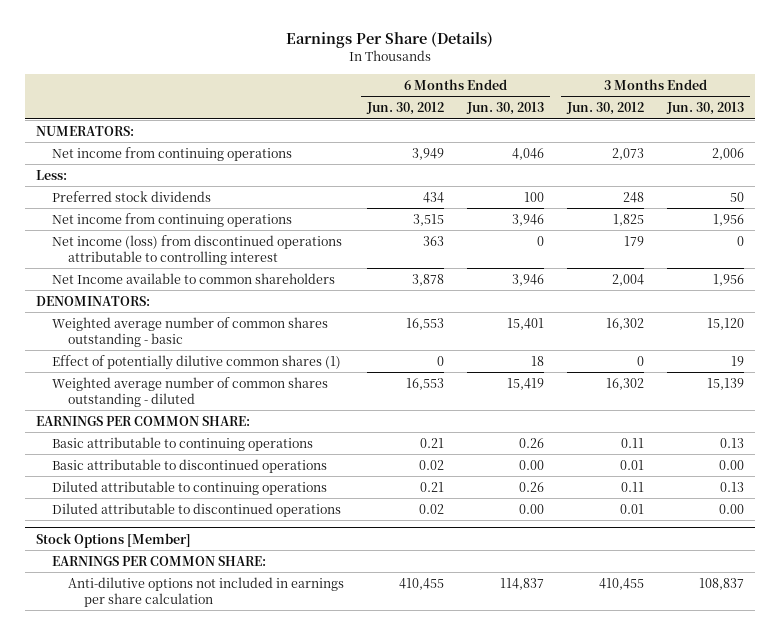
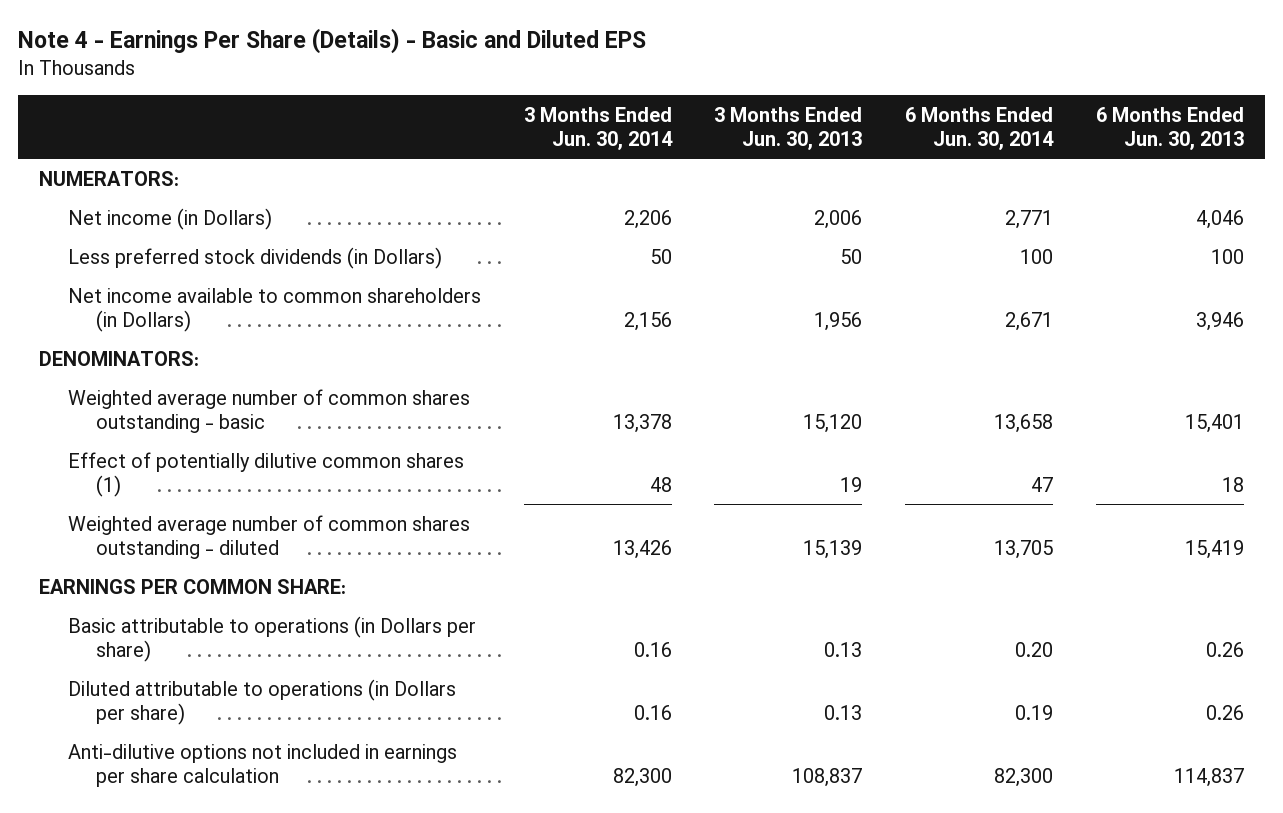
- Earnings Per Share (Details)
+ Note 4 - Earnings Per Share (Details) - Basic and Diluted EPS
- | 6 Months Ended Jun. 30, 2012 | 6 Months Ended Jun. 30, 2013 | 3 Months Ended Jun. 30, 2012 | 3 Months Ended Jun. 30, 2013
+ | 3 Months Ended Jun. 30, 2014 | 3 Months Ended Jun. 30, 2013 | 6 Months Ended Jun. 30, 2014 | 6 Months Ended Jun. 30, 2013
- Net income from continuing operations | 3,949 | 4,046 | 2,073 | 2,006
- Less:
- Preferred stock dividends | 434 | 100 | 248 | 50
- Net income from continuing operations | 3,515 | 3,946 | 1,825 | 1,956
- Net income (loss) from discontinued operations attributable to controlling interest | 363 | 0 | 179 | 0
- Net Income available to common shareholders | 3,878 | 3,946 | 2,004 | 1,956
+ Net income (in Dollars) | 2,206 | 2,006 | 2,771 | 4,046
+ Less preferred stock dividends (in Dollars) | 50 | 50 | 100 | 100
+ Net income available to common shareholders (in Dollars) | 2,156 | 1,956 | 2,671 | 3,946
- Basic attributable to continuing operations | 0.21 | 0.26 | 0.11 | 0.13
- Basic attributable to discontinued operations | 0.02 | 0.00 | 0.01 | 0.00
- Diluted attributable to continuing operations | 0.21 | 0.26 | 0.11 | 0.13
- Diluted attributable to discontinued operations | 0.02 | 0.00 | 0.01 | 0.00
- Stock Options [Member]
- EARNINGS PER COMMON SHARE:
+ Basic attributable to operations (in Dollars per share) | 0.16 | 0.13 | 0.20 | 0.26
+ Diluted attributable to operations (in Dollars per share) | 0.16 | 0.13 | 0.19 | 0.26

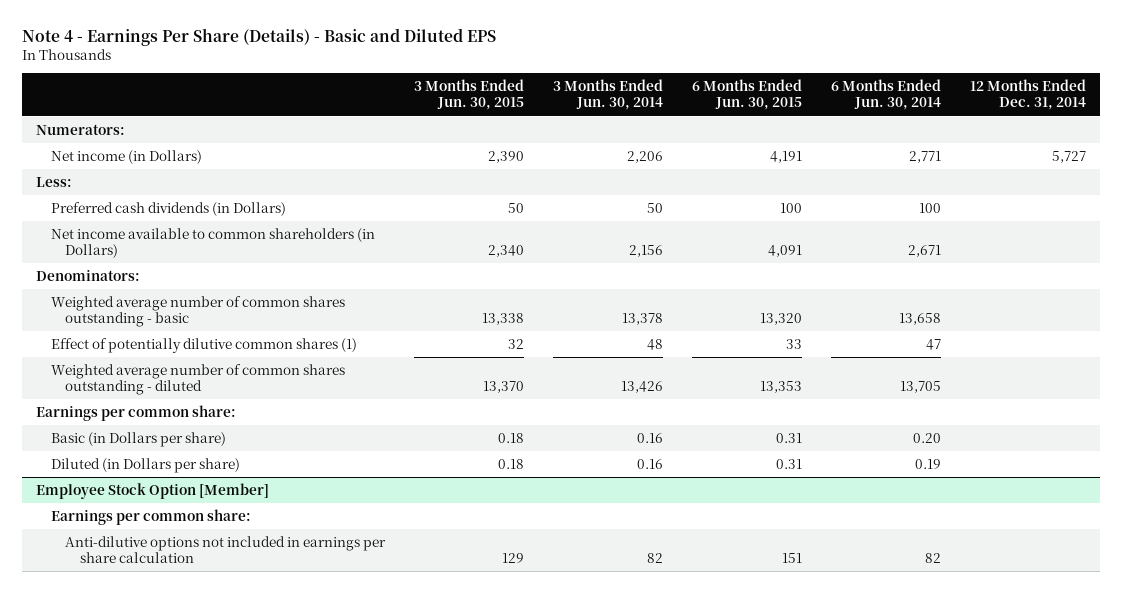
- | 3 Months Ended Jun. 30, 2014 | 3 Months Ended Jun. 30, 2013 | 6 Months Ended Jun. 30, 2014 | 6 Months Ended Jun. 30, 2013
+ | 3 Months Ended Jun. 30, 2015 | 3 Months Ended Jun. 30, 2014 | 6 Months Ended Jun. 30, 2015 | 6 Months Ended Jun. 30, 2014 | 12 Months Ended Dec. 31, 2014
- NUMERATORS:
+ Numerators:
- Less preferred stock dividends (in Dollars) | 50 | 50 | 100 | 100
+ Less:
+ Preferred cash dividends (in Dollars) | 50 | 50 | 100 | 100 |
- DENOMINATORS:
+ Denominators:
- EARNINGS PER COMMON SHARE:
- Basic attributable to operations (in Dollars per share) | 0.16 | 0.13 | 0.20 | 0.26
- Diluted attributable to operations (in Dollars per share) | 0.16 | 0.13 | 0.19 | 0.26
- Anti-dilutive options not included in earnings per share calculation | 82,300 | 108,837 | 82,300 | 114,837
+ Earnings per common share:
+ Basic (in Dollars per share) | 0.18 | 0.16 | 0.31 | 0.20 |
+ Diluted (in Dollars per share) | 0.18 | 0.16 | 0.31 | 0.19 |
+ Employee Stock Option [Member]
+ Earnings per common share:
+ Anti-dilutive options not included in earnings per share calculation | 129 | 82 | 151 | 82 |

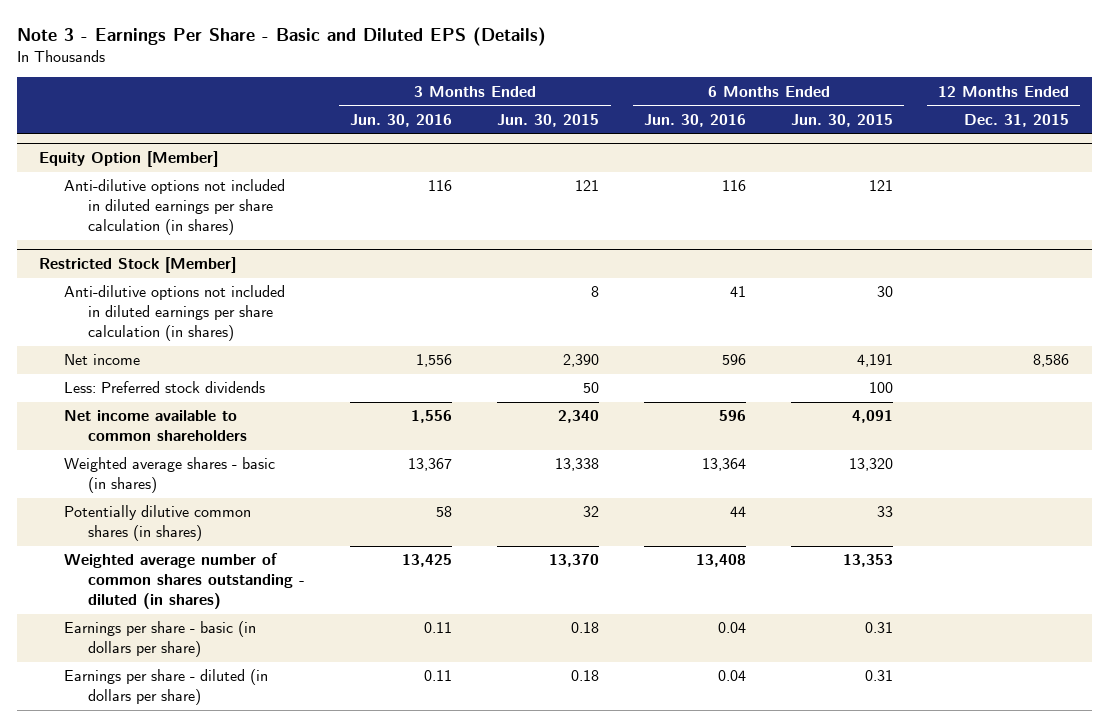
- Note 4 - Earnings Per Share (Details) - Basic and Diluted EPS
+ Note 3 - Earnings Per Share - Basic and Diluted EPS (Details)
- | 3 Months Ended Jun. 30, 2015 | 3 Months Ended Jun. 30, 2014 | 6 Months Ended Jun. 30, 2015 | 6 Months Ended Jun. 30, 2014 | 12 Months Ended Dec. 31, 2014
+ | 3 Months Ended Jun. 30, 2016 | 3 Months Ended Jun. 30, 2015 | 6 Months Ended Jun. 30, 2016 | 6 Months Ended Jun. 30, 2015 | 12 Months Ended Dec. 31, 2015
- Numerators:
- Net income (in Dollars) | 2,390 | 2,206 | 4,191 | 2,771 | 5,727
- Less:
- Preferred cash dividends (in Dollars) | 50 | 50 | 100 | 100 |
- Net income available to common shareholders (in Dollars) | 2,340 | 2,156 | 4,091 | 2,671 |
- Denominators:
- Weighted average number of common shares outstanding - basic | 13,338 | 13,378 | 13,320 | 13,658 |
- Effect of potentially dilutive common shares (1) | 32 | 48 | 33 | 47 |
- Weighted average number of common shares outstanding - diluted | 13,370 | 13,426 | 13,353 | 13,705 |
- Earnings per common share:
- Basic (in Dollars per share) | 0.18 | 0.16 | 0.31 | 0.20 |
- Diluted (in Dollars per share) | 0.18 | 0.16 | 0.31 | 0.19 |
- Employee Stock Option [Member]
- Earnings per common share:
- Anti-dilutive options not included in earnings per share calculation | 129 | 82 | 151 | 82 |
+ Equity Option [Member]
+ Anti-dilutive options not included in diluted earnings per share calculation (in shares) | 116 | 121 | 116 | 121 |
+ Restricted Stock [Member]
+ Anti-dilutive options not included in diluted earnings per share calculation (in shares) | | 8 | 41 | 30 |
+ Net income | 1,556 | 2,390 | 596 | 4,191 | 8,586
+ Less: Preferred stock dividends | | 50 | | 100 |
+ Net income available to common shareholders | 1,556 | 2,340 | 596 | 4,091 |
+ Weighted average shares - basic (in shares) | 13,367 | 13,338 | 13,364 | 13,320 |
+ Potentially dilutive common shares (in shares) | 58 | 32 | 44 | 33 |
+ Weighted average number of common shares outstanding - diluted (in shares) | 13,425 | 13,370 | 13,408 | 13,353 |
+ Earnings per share - basic (in dollars per share) | 0.11 | 0.18 | 0.04 | 0.31 |
+ Earnings per share - diluted (in dollars per share) | 0.11 | 0.18 | 0.04 | 0.31 |

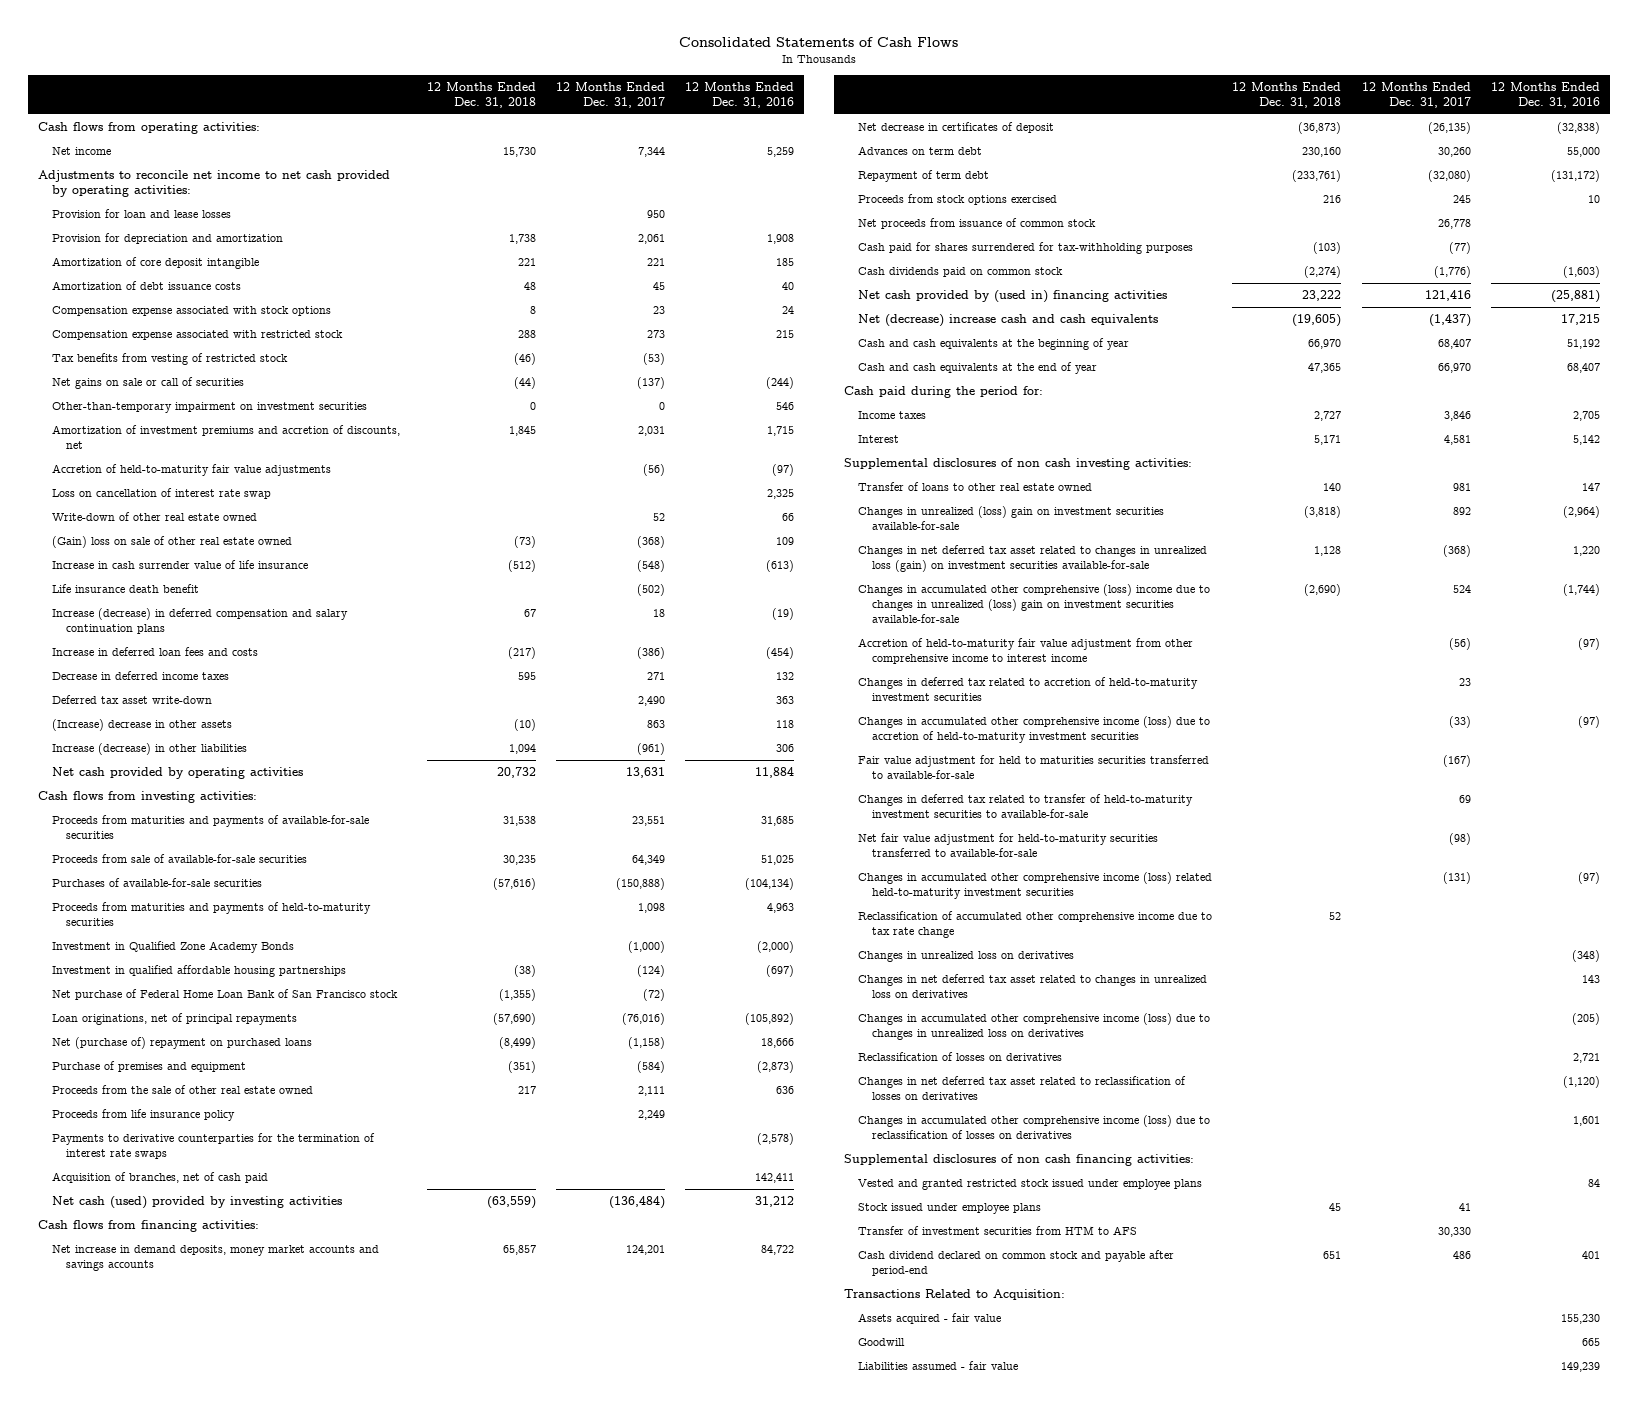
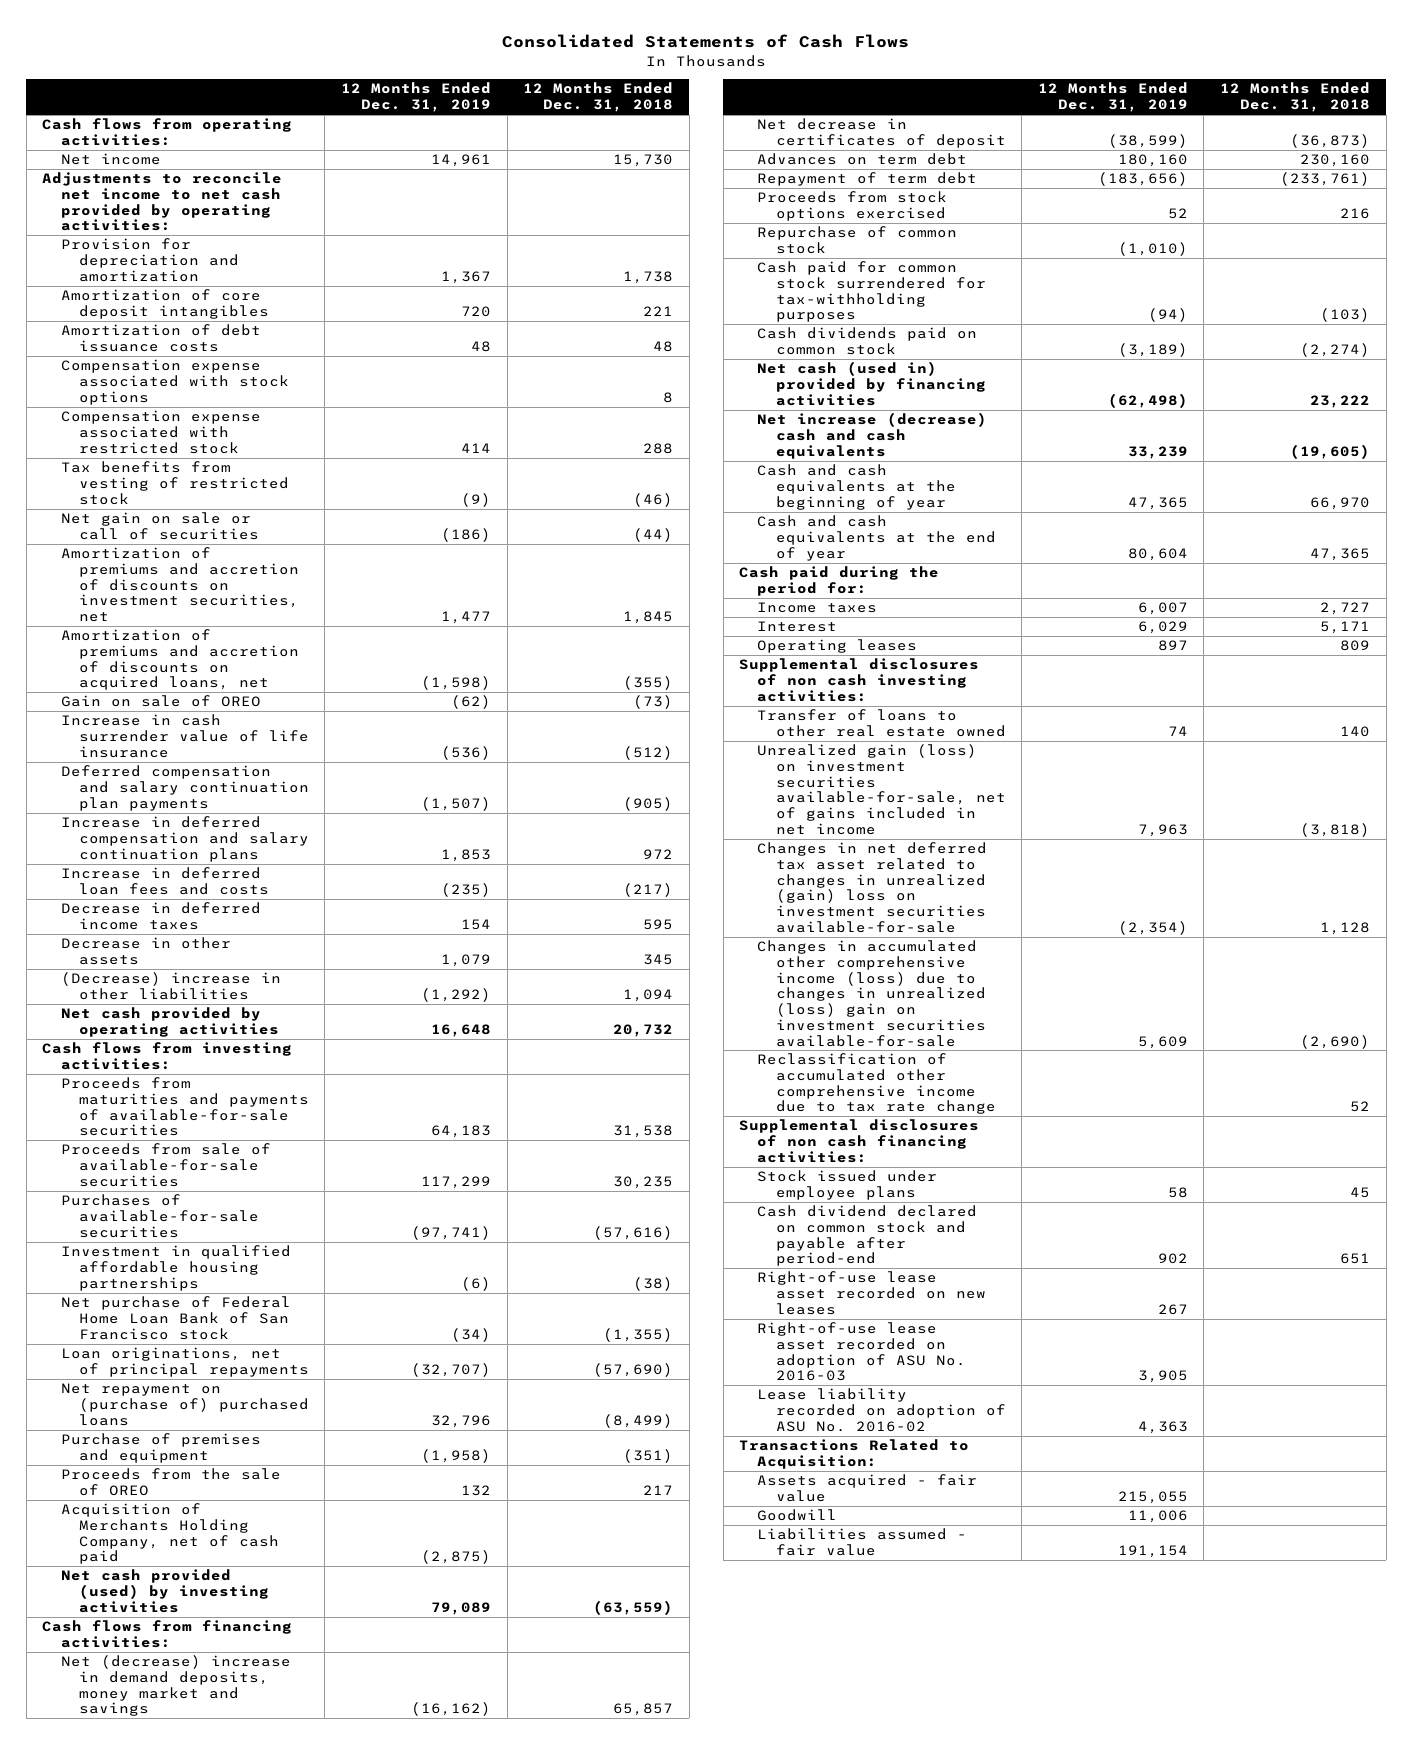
- | 12 Months Ended Dec. 31, 2018 | 12 Months Ended Dec. 31, 2017 | 12 Months Ended Dec. 31, 2016
+ | 12 Months Ended Dec. 31, 2019 | 12 Months Ended Dec. 31, 2018
- Provision for loan and lease losses | | 950 |
- Amortization of core deposit intangible | 221 | 221 | 185
+ Amortization of core deposit intangibles | 720 | 221
- Net gains on sale or call of securities | (44) | (137) | (244)
- Other-than-temporary impairment on investment securities | 0 | 0 | 546
- Amortization of investment premiums and accretion of discounts, net | 1,845 | 2,031 | 1,715
- Accretion of held-to-maturity fair value adjustments | | (56) | (97)
- Loss on cancellation of interest rate swap | | | 2,325
- Write-down of other real estate owned | | 52 | 66
- (Gain) loss on sale of other real estate owned | (73) | (368) | 109
+ Net gain on sale or call of securities | (186) | (44)
+ Amortization of premiums and accretion of discounts on investment securities, net | 1,477 | 1,845
+ Amortization of premiums and accretion of discounts on acquired loans, net | (1,598) | (355)
+ Gain on sale of OREO | (62) | (73)
- Life insurance death benefit | | (502) |
- Increase (decrease) in deferred compensation and salary continuation plans | 67 | 18 | (19)
+ Deferred compensation and salary continuation plan payments | (1,507) | (905)
+ Increase in deferred compensation and salary continuation plans | 1,853 | 972
- Deferred tax asset write-down | | 2,490 | 363
- (Increase) decrease in other assets | (10) | 863 | 118
- Increase (decrease) in other liabilities | 1,094 | (961) | 306
+ Decrease in other assets | 1,079 | 345
+ (Decrease) increase in other liabilities | (1,292) | 1,094
- Proceeds from maturities and payments of held-to-maturity securities | | 1,098 | 4,963
- Investment in Qualified Zone Academy Bonds | | (1,000) | (2,000)
- Net (purchase of) repayment on purchased loans | (8,499) | (1,158) | 18,666
+ Net repayment on (purchase of) purchased loans | 32,796 | (8,499)
- Proceeds from the sale of other real estate owned | 217 | 2,111 | 636
- Proceeds from life insurance policy | | 2,249 |
- Payments to derivative counterparties for the termination of interest rate swaps | | | (2,578)
- Acquisition of branches, net of cash paid | | | 142,411
- Net cash (used) provided by investing activities | (63,559) | (136,484) | 31,212
+ Proceeds from the sale of OREO | 132 | 217
+ Acquisition of Merchants Holding Company, net of cash paid | (2,875) |
+ Net cash provided (used) by investing activities | 79,089 | (63,559)
- Net increase in demand deposits, money market accounts and savings accounts | 65,857 | 124,201 | 84,722
+ Net (decrease) increase in demand deposits, money market and savings | (16,162) | 65,857
- Net proceeds from issuance of common stock | | 26,778 |
- Cash paid for shares surrendered for tax-withholding purposes | (103) | (77) |
+ Repurchase of common stock | (1,010) |
+ Cash paid for common stock surrendered for tax-withholding purposes | (94) | (103)
- Net cash provided by (used in) financing activities | 23,222 | 121,416 | (25,881)
- Net (decrease) increase cash and cash equivalents | (19,605) | (1,437) | 17,215
+ Net cash (used in) provided by financing activities | (62,498) | 23,222
+ Net increase (decrease) cash and cash equivalents | 33,239 | (19,605)
+ Operating leases | 897 | 809
- Changes in unrealized (loss) gain on investment securities available-for-sale | (3,818) | 892 | (2,964)
- Changes in net deferred tax asset related to changes in unrealized loss (gain) on investment securities available-for-sale | 1,128 | (368) | 1,220
- Changes in accumulated other comprehensive (loss) income due to changes in unrealized (loss) gain on investment securities available-for-sale | (2,690) | 524 | (1,744)
- Accretion of held-to-maturity fair value adjustment from other comprehensive income to interest income | | (56) | (97)
- Changes in deferred tax related to accretion of held-to-maturity investment securities | | 23 |
- Changes in accumulated other comprehensive income (loss) due to accretion of held-to-maturity investment securities | | (33) | (97)
- Fair value adjustment for held to maturities securities transferred to available-for-sale | | (167) |
- Changes in deferred tax related to transfer of held-to-maturity investment securities to available-for-sale | | 69 |
- Net fair value adjustment for held-to-maturity securities transferred to available-for-sale | | (98) |
- Changes in accumulated other comprehensive income (loss) related held-to-maturity investment securities | | (131) | (97)
+ Unrealized gain (loss) on investment securities available-for-sale, net of gains included in net income | 7,963 | (3,818)
+ Changes in net deferred tax asset related to changes in unrealized (gain) loss on investment securities available-for-sale | (2,354) | 1,128
+ Changes in accumulated other comprehensive income (loss) due to changes in unrealized (loss) gain on investment securities available-for-sale | 5,609 | (2,690)
- Changes in unrealized loss on derivatives | | | (348)
- Changes in net deferred tax asset related to changes in unrealized loss on derivatives | | | 143
- Changes in accumulated other comprehensive income (loss) due to changes in unrealized loss on derivatives | | | (205)
- Reclassification of losses on derivatives | | | 2,721
- Changes in net deferred tax asset related to reclassification of losses on derivatives | | | (1,120)
- Changes in accumulated other comprehensive income (loss) due to reclassification of losses on derivatives | | | 1,601
- Vested and granted restricted stock issued under employee plans | | | 84
- Transfer of investment securities from HTM to AFS | | 30,330 |
+ Right-of-use lease asset recorded on new leases | 267 |
+ Right-of-use lease asset recorded on adoption of ASU No. 2016-03 | 3,905 |
+ Lease liability recorded on adoption of ASU No. 2016-02 | 4,363 |

